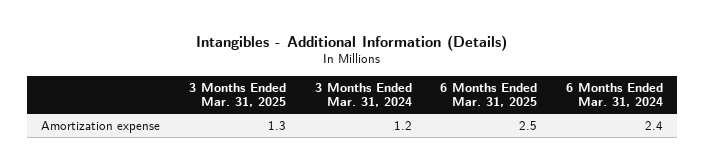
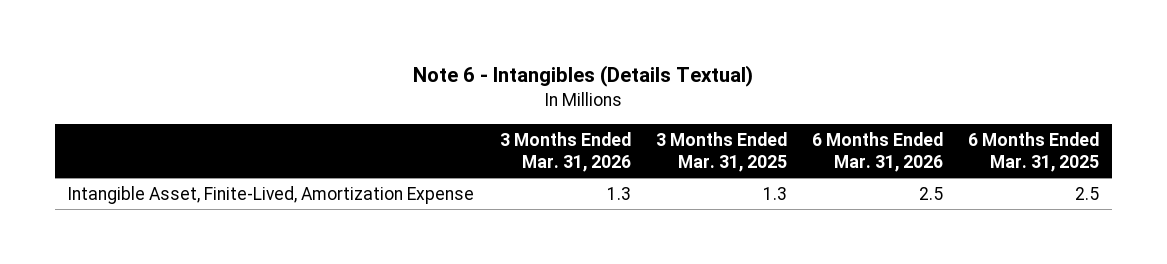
- Intangibles - Additional Information (Details)
+ Note 6 - Intangibles (Details Textual)
- | 3 Months Ended Mar. 31, 2025 | 3 Months Ended Mar. 31, 2024 | 6 Months Ended Mar. 31, 2025 | 6 Months Ended Mar. 31, 2024
+ | 3 Months Ended Mar. 31, 2026 | 3 Months Ended Mar. 31, 2025 | 6 Months Ended Mar. 31, 2026 | 6 Months Ended Mar. 31, 2025
- Amortization expense | 1.3 | 1.2 | 2.5 | 2.4
+ Intangible Asset, Finite-Lived, Amortization Expense | 1.3 | 1.3 | 2.5 | 2.5

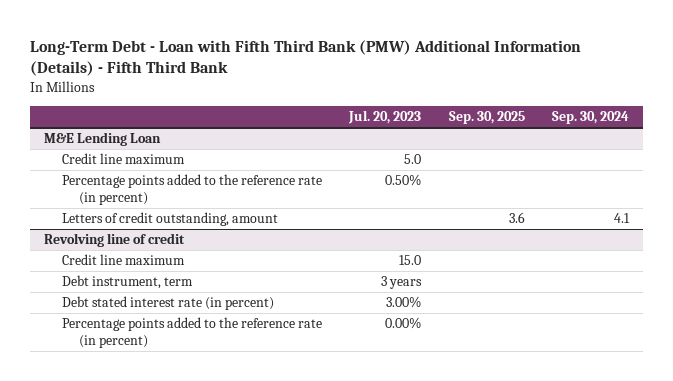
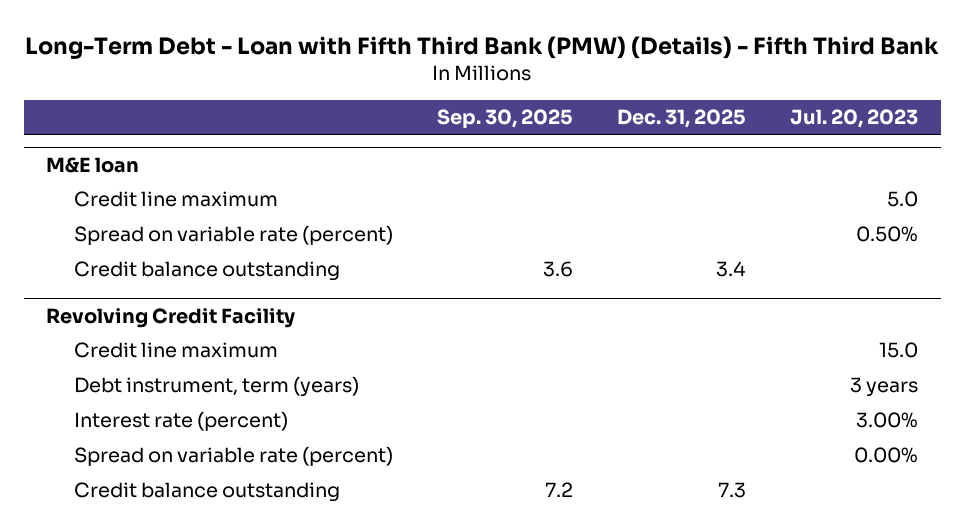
- Long-Term Debt - Loan with Fifth Third Bank (PMW) Additional Information (Details) - Fifth Third Bank
+ Long-Term Debt - Loan with Fifth Third Bank (PMW) (Details) - Fifth Third Bank
- | Jul. 20, 2023 | Sep. 30, 2025 | Sep. 30, 2024
+ | Sep. 30, 2025 | Dec. 31, 2025 | Jul. 20, 2023
- M&E Lending Loan
+ M&E loan
- Percentage points added to the reference rate (in percent) | 0.50% | |
- Letters of credit outstanding, amount | | 3.6 | 4.1
- Revolving line of credit
+ Spread on variable rate (percent) | | | 0.50%
+ Credit balance outstanding | 3.6 | 3.4 |
+ Revolving Credit Facility
- Debt instrument, term | 3 years | |
- Debt stated interest rate (in percent) | 3.00% | |
- Percentage points added to the reference rate (in percent) | 0.00% | |
+ Debt instrument, term (years) | | | 3 years
+ Interest rate (percent) | | | 3.00%
+ Spread on variable rate (percent) | | | 0.00%
+ Credit balance outstanding | 7.2 | 7.3 |

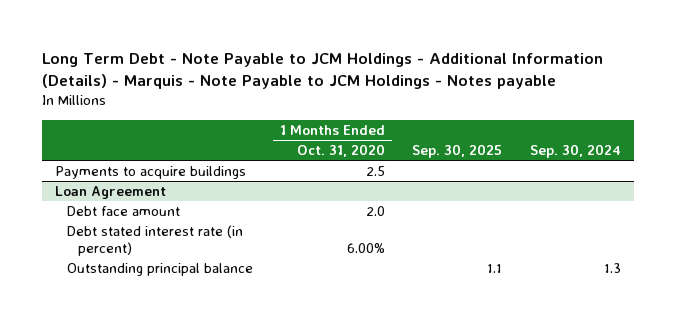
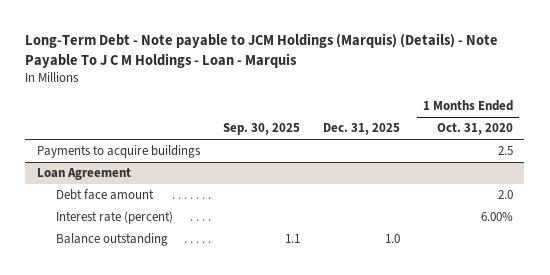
- Long Term Debt - Note Payable to JCM Holdings - Additional Information (Details) - Marquis - Note Payable to JCM Holdings - Notes payable
+ Long-Term Debt - Note payable to JCM Holdings (Marquis) (Details) - Note Payable To J C M Holdings - Loan - Marquis
- | 1 Months Ended Oct. 31, 2020 | Sep. 30, 2025 | Sep. 30, 2024
+ | Sep. 30, 2025 | Dec. 31, 2025 | 1 Months Ended Oct. 31, 2020
@ Loan Agreement
- Debt stated interest rate (in percent) | 6.00% | |
- Outstanding principal balance | | 1.1 | 1.3
+ Interest rate (percent) | | | 6.00%
+ Balance outstanding | 1.1 | 1.0 |

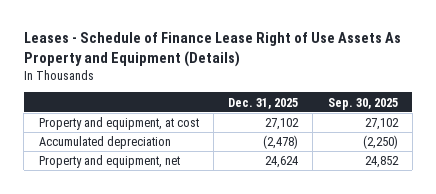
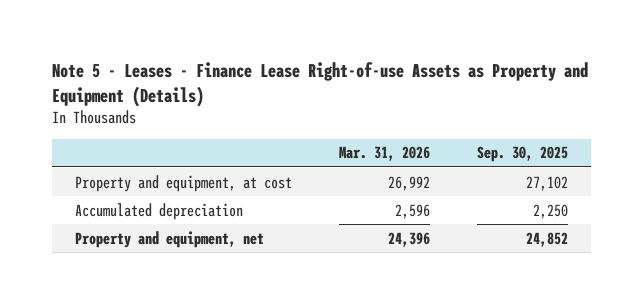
- Leases - Schedule of Finance Lease Right of Use Assets As Property and Equipment (Details)
+ Note 5 - Leases - Finance Lease Right-of-use Assets as Property and Equipment (Details)
- | Dec. 31, 2025 | Sep. 30, 2025
+ | Mar. 31, 2026 | Sep. 30, 2025
- Accumulated depreciation | (2,478) | (2,250)
+ Accumulated depreciation | 2,596 | 2,250

